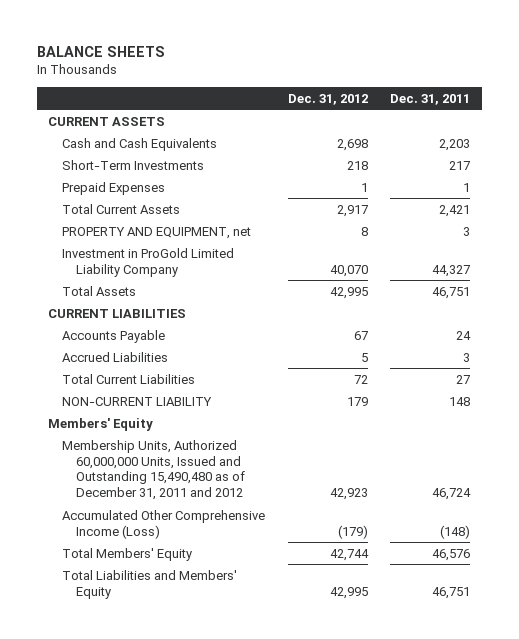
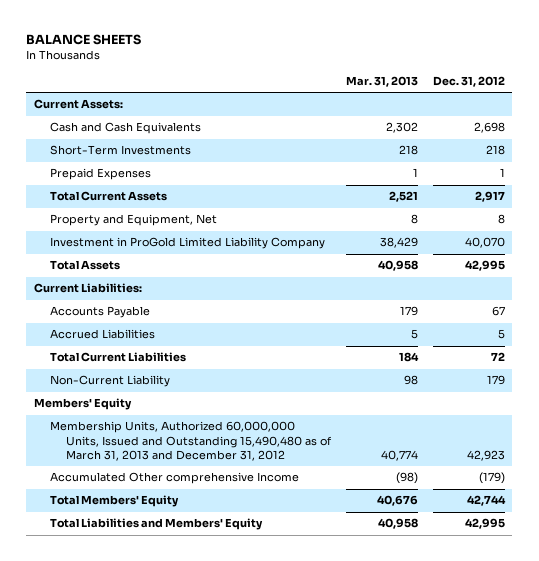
- | Dec. 31, 2012 | Dec. 31, 2011
+ | Mar. 31, 2013 | Dec. 31, 2012
- CURRENT ASSETS
+ Current Assets:
- PROPERTY AND EQUIPMENT, net | 8 | 3
+ Property and Equipment, Net | 8 | 8
- CURRENT LIABILITIES
+ Current Liabilities:
- NON-CURRENT LIABILITY | 179 | 148
+ Non-Current Liability | 98 | 179
- Membership Units, Authorized 60,000,000 Units, Issued and Outstanding 15,490,480 as of December 31, 2011 and 2012 | 42,923 | 46,724
- Accumulated Other Comprehensive Income (Loss) | (179) | (148)
+ Membership Units, Authorized 60,000,000 Units, Issued and Outstanding 15,490,480 as of March 31, 2013 and December 31, 2012 | 40,774 | 42,923
+ Accumulated Other comprehensive Income | (98) | (179)

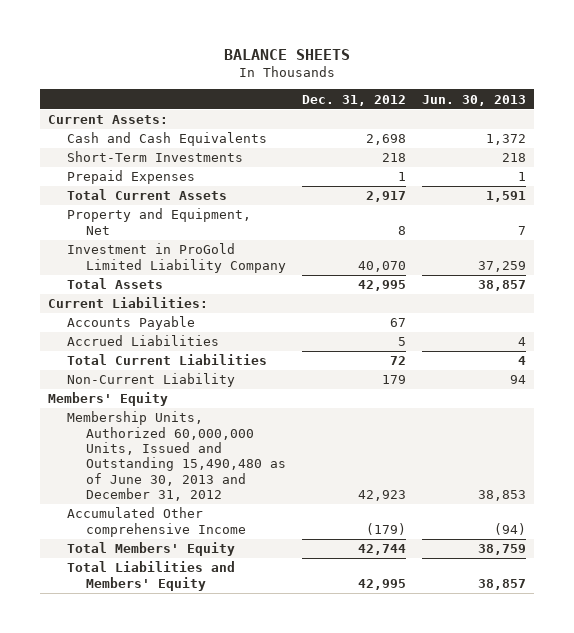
- | Mar. 31, 2013 | Dec. 31, 2012
+ | Dec. 31, 2012 | Jun. 30, 2013
- Membership Units, Authorized 60,000,000 Units, Issued and Outstanding 15,490,480 as of March 31, 2013 and December 31, 2012 | 40,774 | 42,923
+ Membership Units, Authorized 60,000,000 Units, Issued and Outstanding 15,490,480 as of June 30, 2013 and December 31, 2012 | 42,923 | 38,853

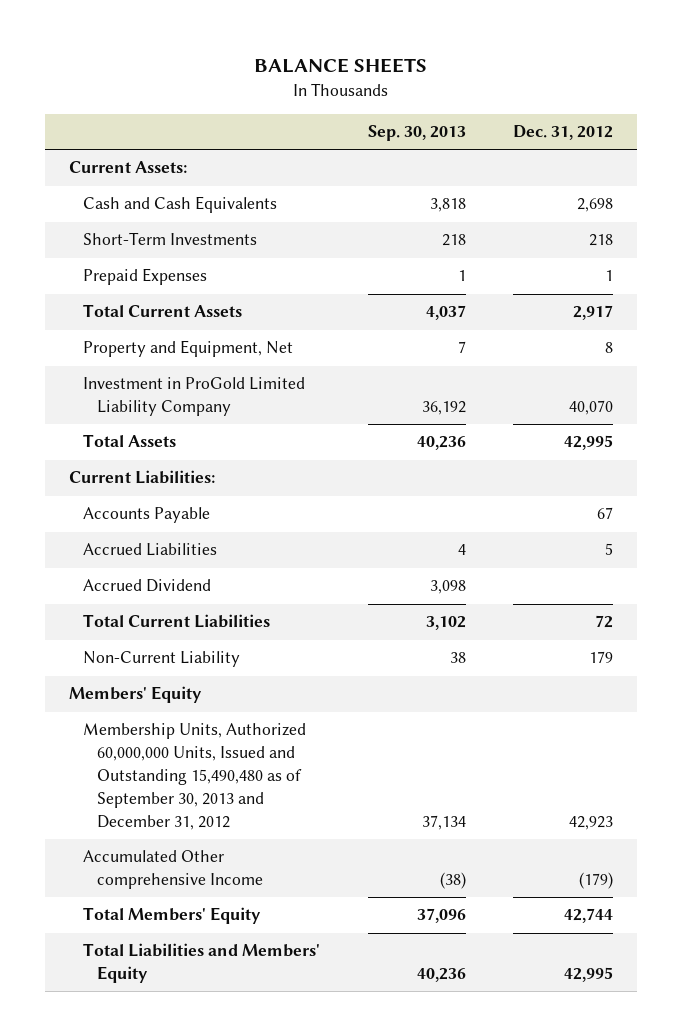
- | Dec. 31, 2012 | Jun. 30, 2013
+ | Sep. 30, 2013 | Dec. 31, 2012
+ Accrued Dividend | 3,098 |
- Membership Units, Authorized 60,000,000 Units, Issued and Outstanding 15,490,480 as of June 30, 2013 and December 31, 2012 | 42,923 | 38,853
+ Membership Units, Authorized 60,000,000 Units, Issued and Outstanding 15,490,480 as of September 30, 2013 and December 31, 2012 | 37,134 | 42,923

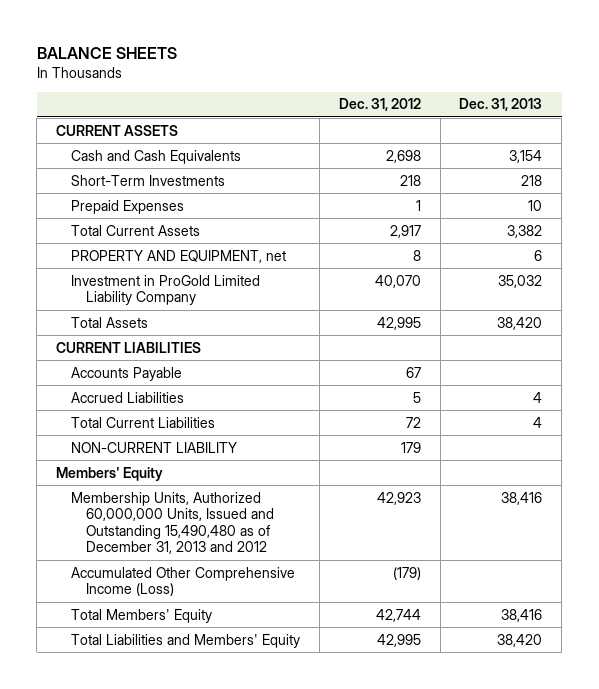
- | Sep. 30, 2013 | Dec. 31, 2012
+ | Dec. 31, 2012 | Dec. 31, 2013
- Current Assets:
+ CURRENT ASSETS
- Property and Equipment, Net | 7 | 8
+ PROPERTY AND EQUIPMENT, net | 8 | 6
- Current Liabilities:
+ CURRENT LIABILITIES
- Accrued Dividend | 3,098 |
- Non-Current Liability | 38 | 179
+ NON-CURRENT LIABILITY | 179 |
- Membership Units, Authorized 60,000,000 Units, Issued and Outstanding 15,490,480 as of September 30, 2013 and December 31, 2012 | 37,134 | 42,923
- Accumulated Other comprehensive Income | (38) | (179)
+ Membership Units, Authorized 60,000,000 Units, Issued and Outstanding 15,490,480 as of December 31, 2013 and 2012 | 42,923 | 38,416
+ Accumulated Other Comprehensive Income (Loss) | (179) |

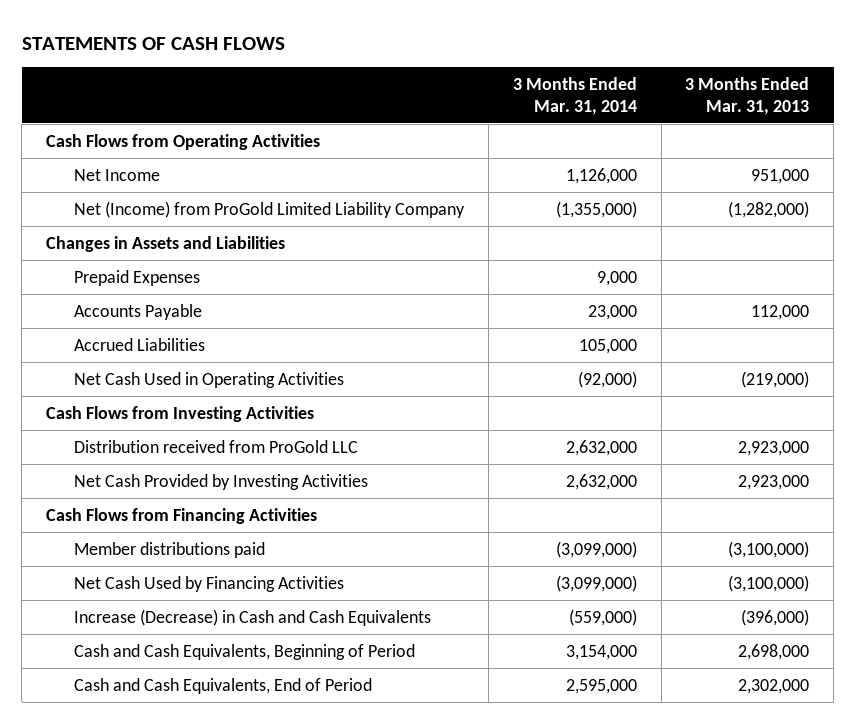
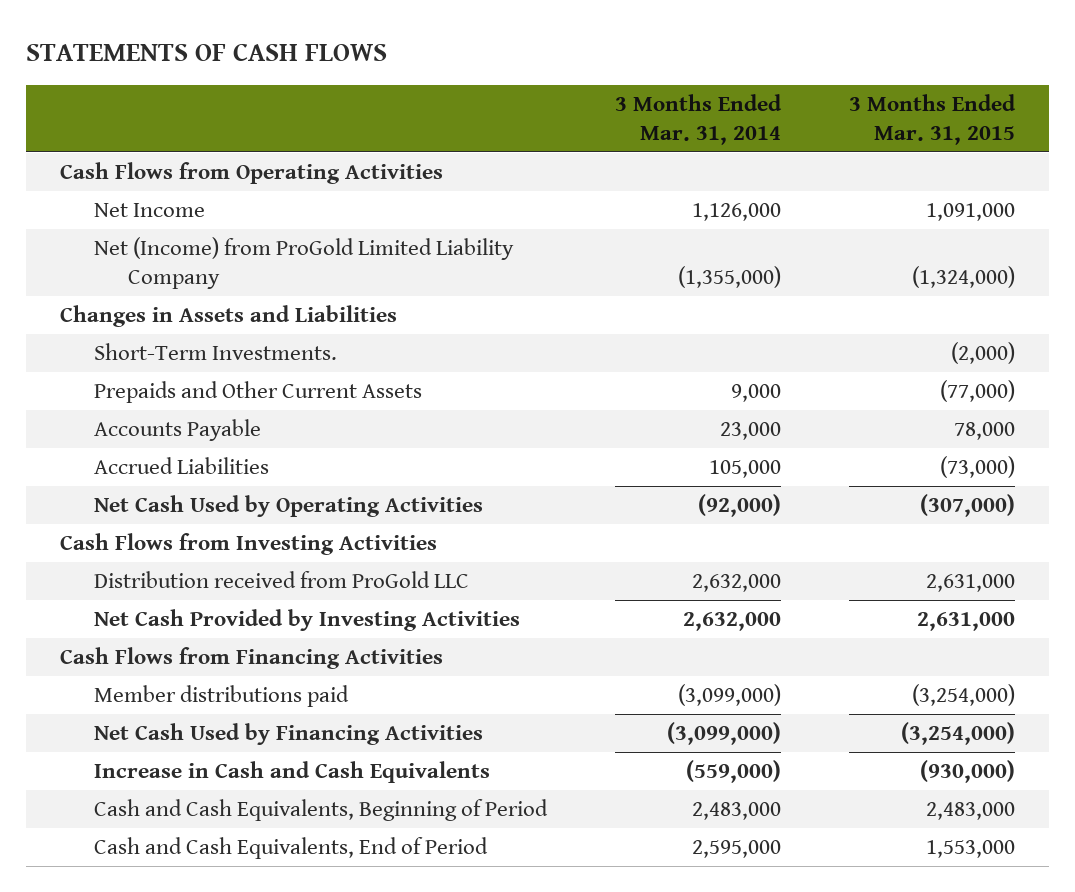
- | 3 Months Ended Mar. 31, 2014 | 3 Months Ended Mar. 31, 2013
+ | 3 Months Ended Mar. 31, 2014 | 3 Months Ended Mar. 31, 2015
- Prepaid Expenses | 9,000 |
+ Short-Term Investments. | | (2,000)
+ Prepaids and Other Current Assets | 9,000 | (77,000)
- Net Cash Used in Operating Activities | (92,000) | (219,000)
+ Net Cash Used by Operating Activities | (92,000) | (307,000)
- Increase (Decrease) in Cash and Cash Equivalents | (559,000) | (396,000)
- Cash and Cash Equivalents, Beginning of Period | 3,154,000 | 2,698,000
+ Increase in Cash and Cash Equivalents | (559,000) | (930,000)
+ Cash and Cash Equivalents, Beginning of Period | 2,483,000 | 2,483,000

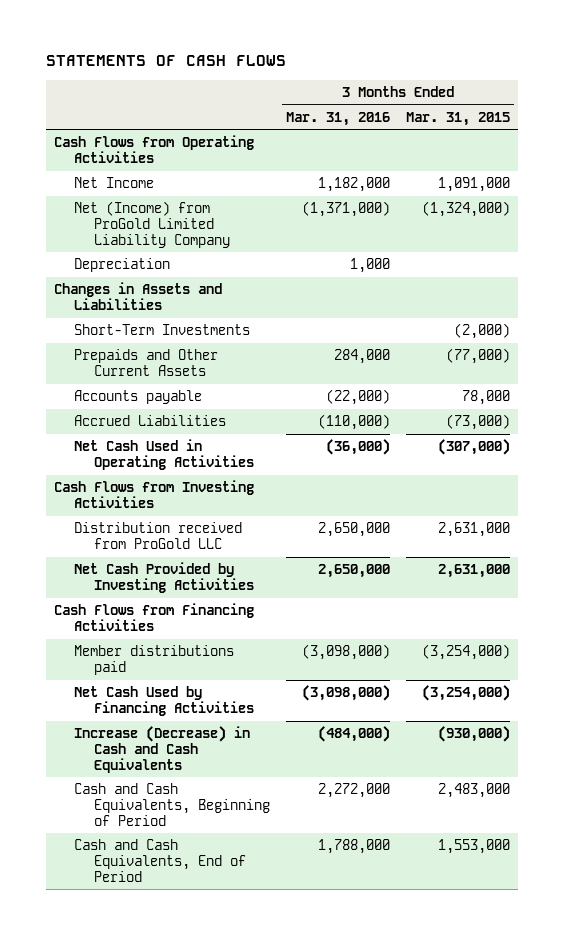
- | 3 Months Ended Mar. 31, 2014 | 3 Months Ended Mar. 31, 2015
+ | 3 Months Ended Mar. 31, 2016 | 3 Months Ended Mar. 31, 2015
+ Depreciation | 1,000 |
- Short-Term Investments. | | (2,000)
+ Short-Term Investments | | (2,000)
- Accounts Payable | 23,000 | 78,000
+ Accounts payable | (22,000) | 78,000
- Net Cash Used by Operating Activities | (92,000) | (307,000)
+ Net Cash Used in Operating Activities | (36,000) | (307,000)
- Increase in Cash and Cash Equivalents | (559,000) | (930,000)
+ Increase (Decrease) in Cash and Cash Equivalents | (484,000) | (930,000)

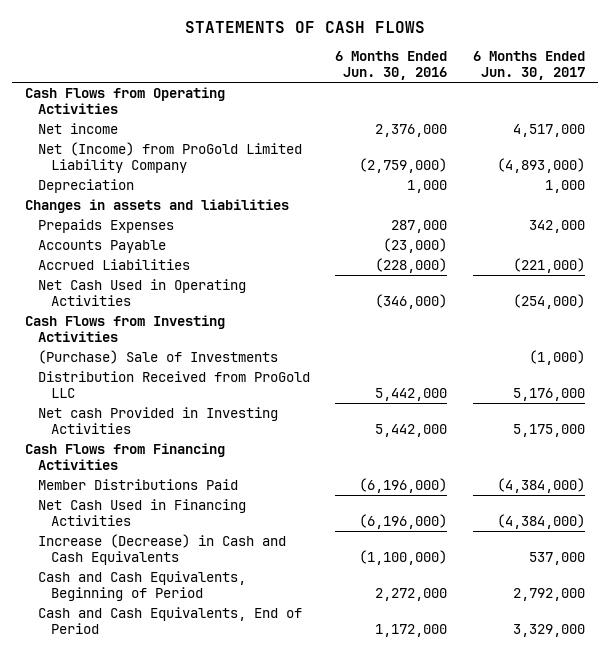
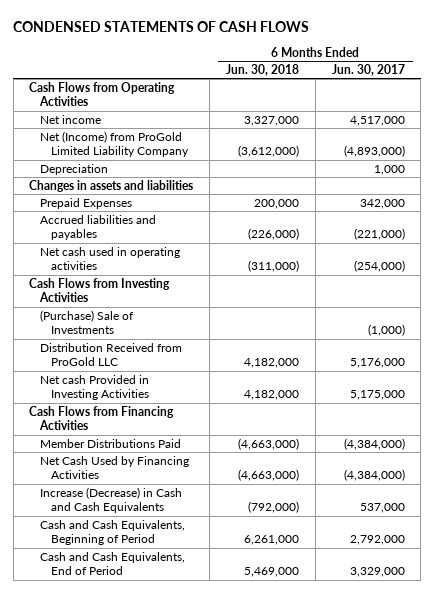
- STATEMENTS OF CASH FLOWS
+ CONDENSED STATEMENTS OF CASH FLOWS
- | 6 Months Ended Jun. 30, 2016 | 6 Months Ended Jun. 30, 2017
+ | 6 Months Ended Jun. 30, 2018 | 6 Months Ended Jun. 30, 2017
- Prepaids Expenses | 287,000 | 342,000
- Accounts Payable | (23,000) |
- Accrued Liabilities | (228,000) | (221,000)
- Net Cash Used in Operating Activities | (346,000) | (254,000)
+ Prepaid Expenses | 200,000 | 342,000
+ Accrued liabilities and payables | (226,000) | (221,000)
+ Net cash used in operating activities | (311,000) | (254,000)
- Net Cash Used in Financing Activities | (6,196,000) | (4,384,000)
+ Net Cash Used by Financing Activities | (4,663,000) | (4,384,000)

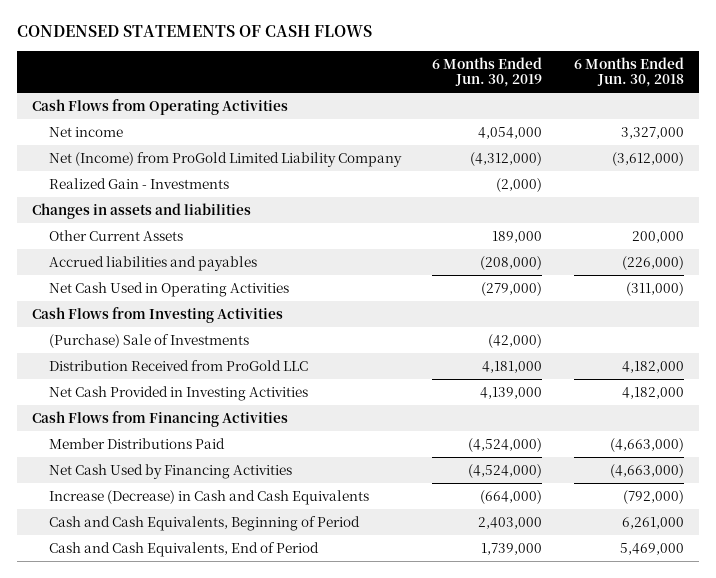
- | 6 Months Ended Jun. 30, 2018 | 6 Months Ended Jun. 30, 2017
+ | 6 Months Ended Jun. 30, 2019 | 6 Months Ended Jun. 30, 2018
- Depreciation | | 1,000
+ Realized Gain - Investments | (2,000) |
- Prepaid Expenses | 200,000 | 342,000
+ Other Current Assets | 189,000 | 200,000
- Net cash used in operating activities | (311,000) | (254,000)
+ Net Cash Used in Operating Activities | (279,000) | (311,000)
- Net cash Provided in Investing Activities | 4,182,000 | 5,175,000
+ Net Cash Provided in Investing Activities | 4,139,000 | 4,182,000

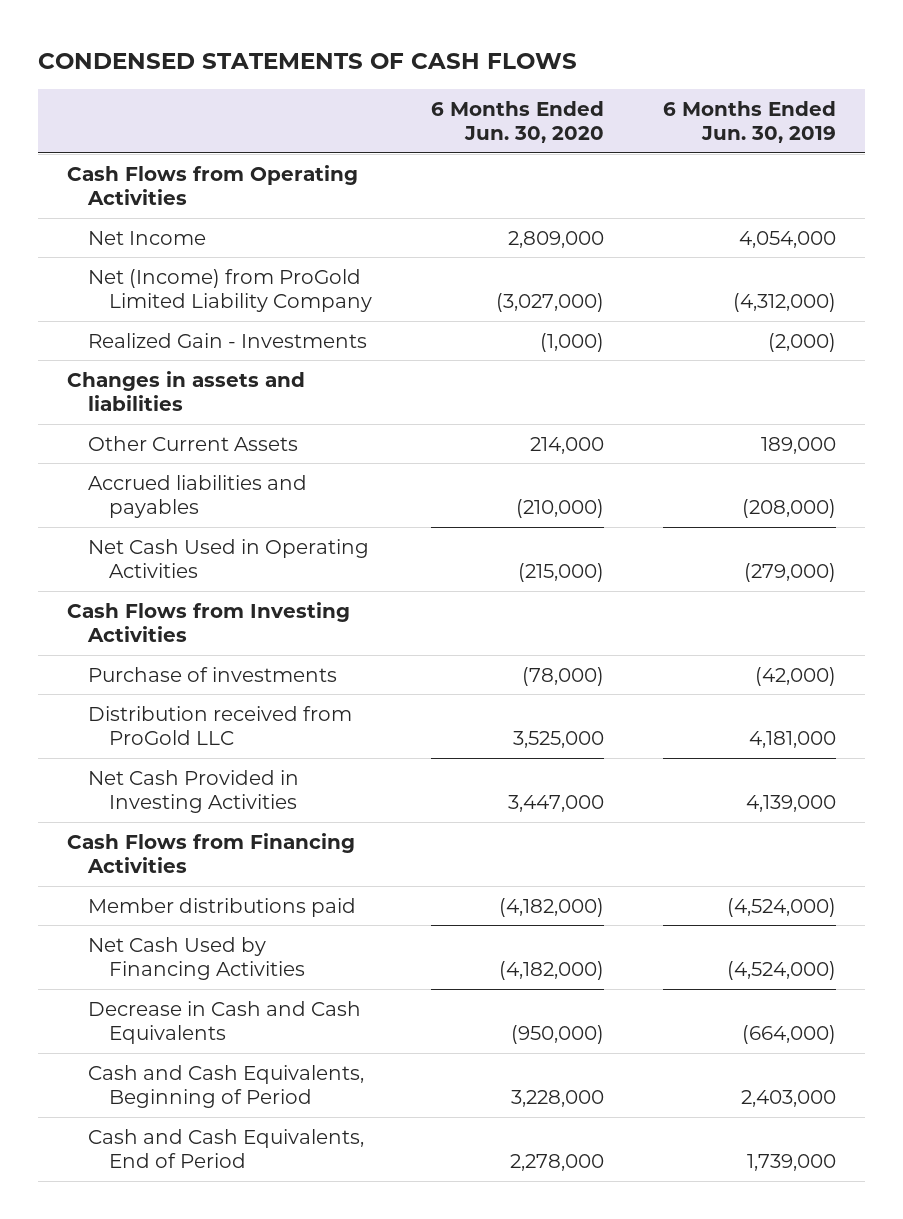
- | 6 Months Ended Jun. 30, 2019 | 6 Months Ended Jun. 30, 2018
+ | 6 Months Ended Jun. 30, 2020 | 6 Months Ended Jun. 30, 2019
- Net income | 4,054,000 | 3,327,000
+ Net Income | 2,809,000 | 4,054,000
- (Purchase) Sale of Investments | (42,000) |
- Distribution Received from ProGold LLC | 4,181,000 | 4,182,000
+ Purchase of investments | (78,000) | (42,000)
+ Distribution received from ProGold LLC | 3,525,000 | 4,181,000
- Member Distributions Paid | (4,524,000) | (4,663,000)
+ Member distributions paid | (4,182,000) | (4,524,000)
- Increase (Decrease) in Cash and Cash Equivalents | (664,000) | (792,000)
+ Decrease in Cash and Cash Equivalents | (950,000) | (664,000)

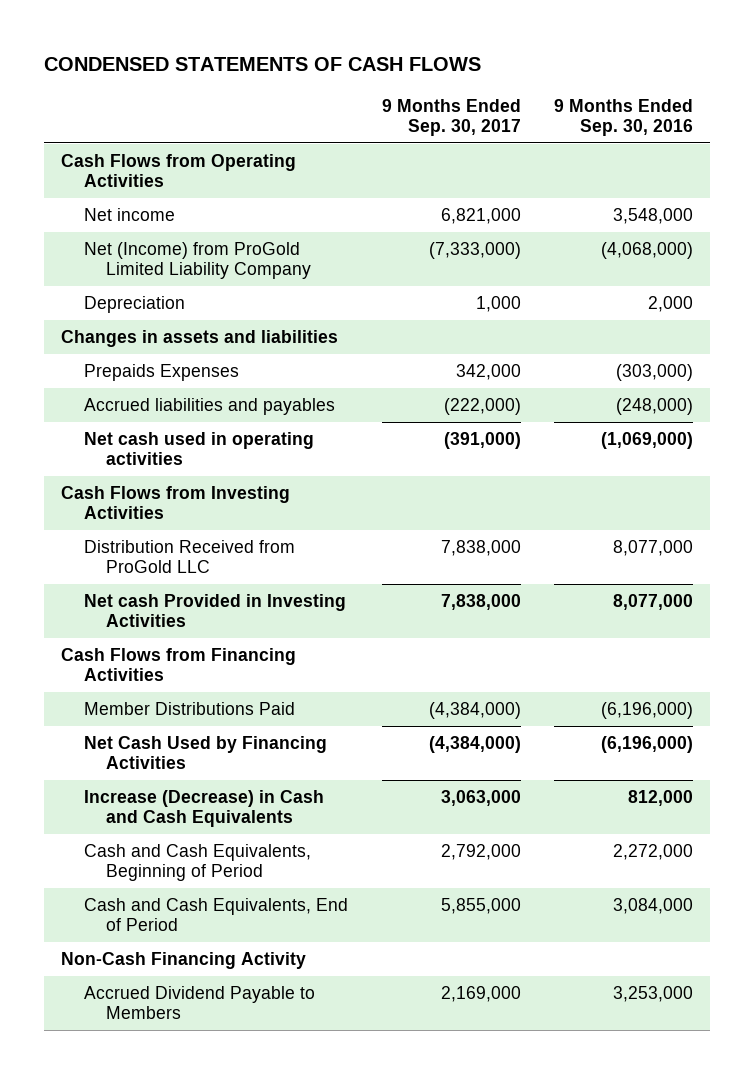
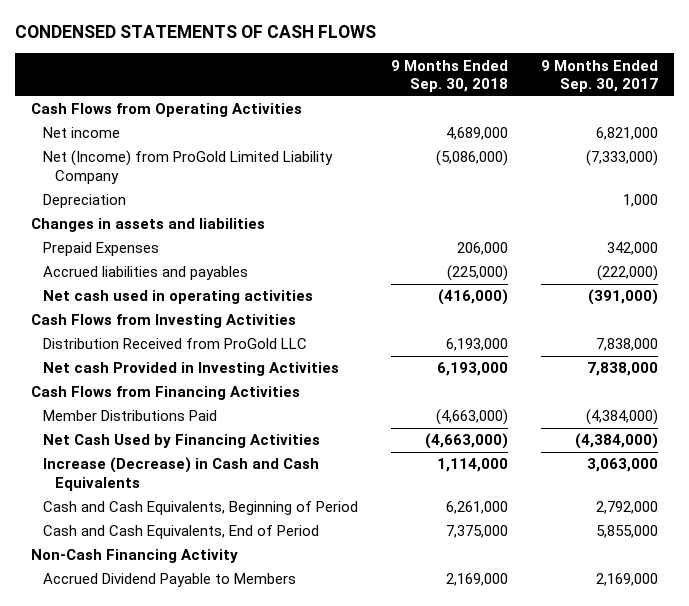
- | 9 Months Ended Sep. 30, 2017 | 9 Months Ended Sep. 30, 2016
+ | 9 Months Ended Sep. 30, 2018 | 9 Months Ended Sep. 30, 2017
- Prepaids Expenses | 342,000 | (303,000)
+ Prepaid Expenses | 206,000 | 342,000

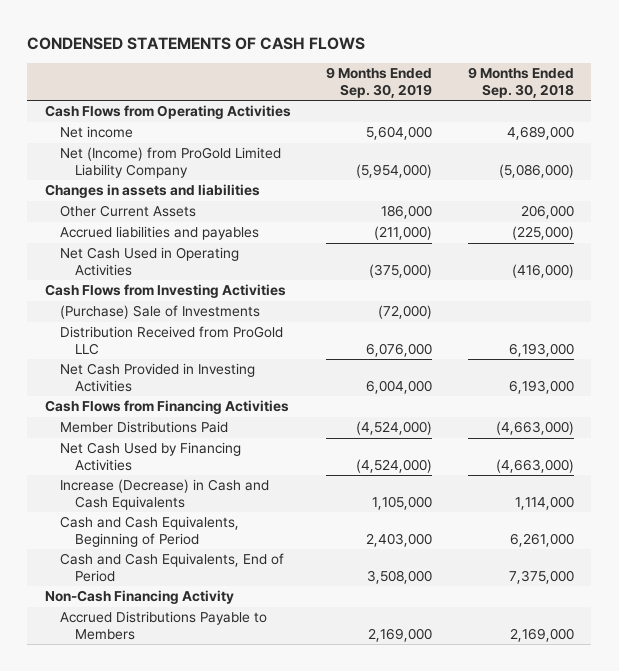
- | 9 Months Ended Sep. 30, 2018 | 9 Months Ended Sep. 30, 2017
+ | 9 Months Ended Sep. 30, 2019 | 9 Months Ended Sep. 30, 2018
- Depreciation | | 1,000
- Prepaid Expenses | 206,000 | 342,000
+ Other Current Assets | 186,000 | 206,000
- Net cash used in operating activities | (416,000) | (391,000)
+ Net Cash Used in Operating Activities | (375,000) | (416,000)
+ (Purchase) Sale of Investments | (72,000) |
- Net cash Provided in Investing Activities | 6,193,000 | 7,838,000
+ Net Cash Provided in Investing Activities | 6,004,000 | 6,193,000
- Accrued Dividend Payable to Members | 2,169,000 | 2,169,000
+ Accrued Distributions Payable to Members | 2,169,000 | 2,169,000

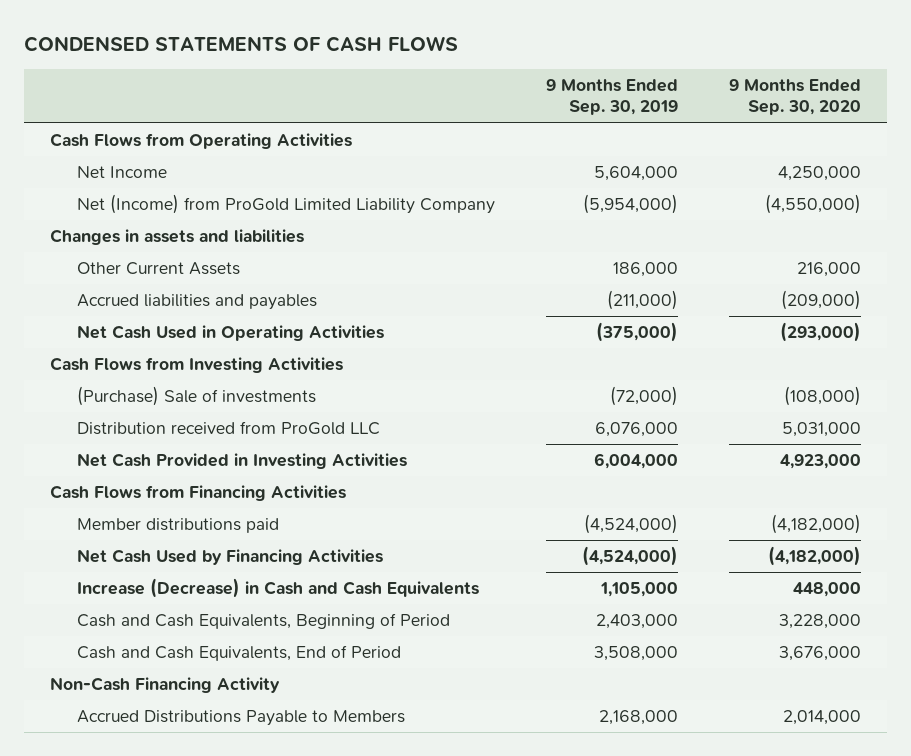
- | 9 Months Ended Sep. 30, 2019 | 9 Months Ended Sep. 30, 2018
+ | 9 Months Ended Sep. 30, 2019 | 9 Months Ended Sep. 30, 2020
- Net income | 5,604,000 | 4,689,000
+ Net Income | 5,604,000 | 4,250,000
- (Purchase) Sale of Investments | (72,000) |
- Distribution Received from ProGold LLC | 6,076,000 | 6,193,000
+ (Purchase) Sale of investments | (72,000) | (108,000)
+ Distribution received from ProGold LLC | 6,076,000 | 5,031,000
- Member Distributions Paid | (4,524,000) | (4,663,000)
+ Member distributions paid | (4,524,000) | (4,182,000)
- Accrued Distributions Payable to Members | 2,169,000 | 2,169,000
+ Accrued Distributions Payable to Members | 2,168,000 | 2,014,000

